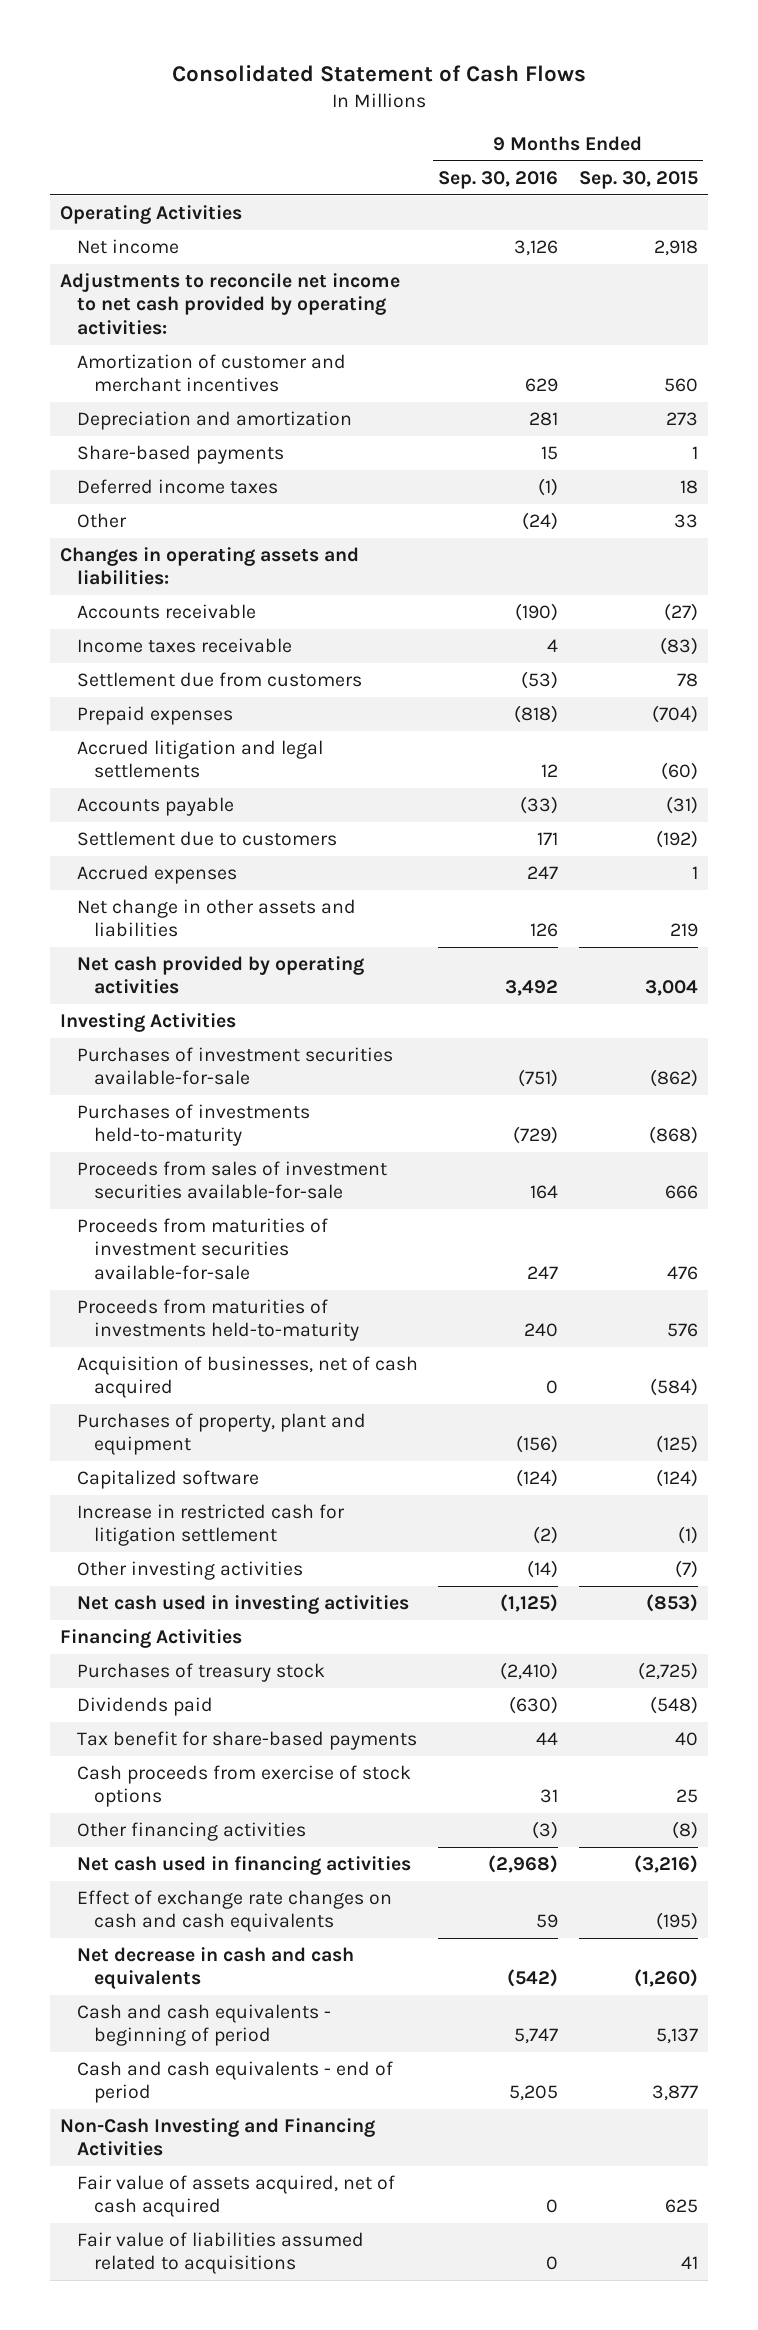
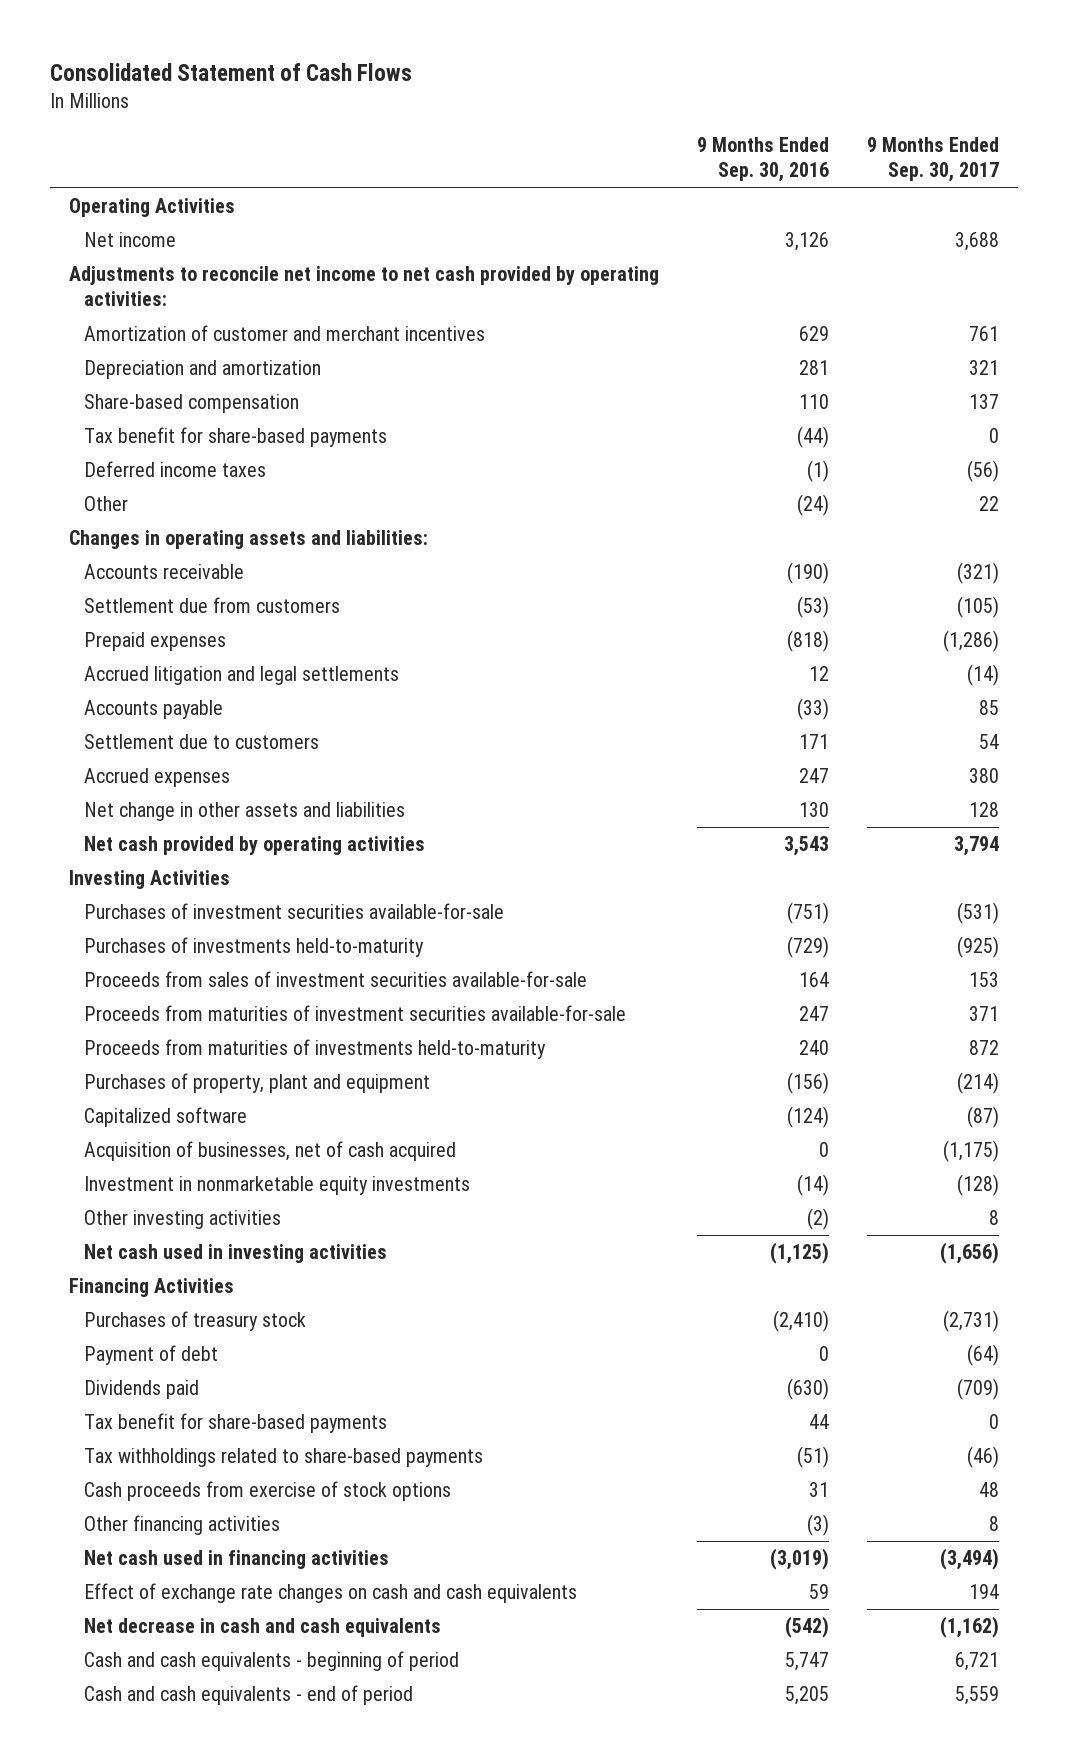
- | 9 Months Ended Sep. 30, 2016 | 9 Months Ended Sep. 30, 2015
+ | 9 Months Ended Sep. 30, 2016 | 9 Months Ended Sep. 30, 2017
- Share-based payments | 15 | 1
+ Share-based compensation | 110 | 137
+ Tax benefit for share-based payments | (44) | 0
- Income taxes receivable | 4 | (83)
- Net change in other assets and liabilities | 126 | 219
- Net cash provided by operating activities | 3,492 | 3,004
+ Net change in other assets and liabilities | 130 | 128
+ Net cash provided by operating activities | 3,543 | 3,794
- Increase in restricted cash for litigation settlement | (2) | (1)
- Other investing activities | (14) | (7)
moved down: Acquisition of businesses, net of cash acquired | 0 | (1,175)
+ Investment in nonmarketable equity investments | (14) | (128)
+ Other investing activities | (2) | 8
+ Payment of debt | 0 | (64)
+ Tax withholdings related to share-based payments | (51) | (46)
- Net cash used in financing activities | (2,968) | (3,216)
+ Net cash used in financing activities | (3,019) | (3,494)
- Non-Cash Investing and Financing Activities
- Fair value of assets acquired, net of cash acquired | 0 | 625
- Fair value of liabilities assumed related to acquisitions | 0 | 41

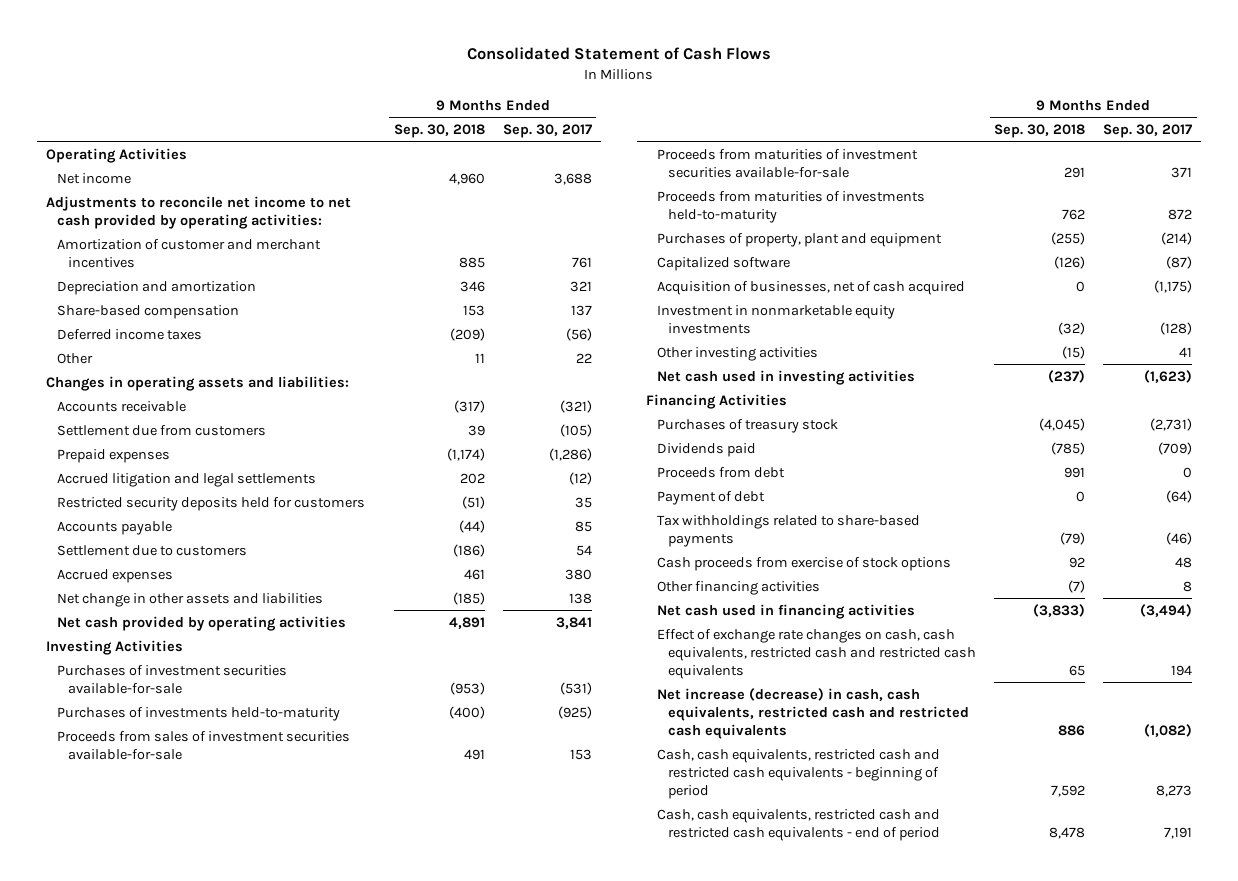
- | 9 Months Ended Sep. 30, 2016 | 9 Months Ended Sep. 30, 2017
+ | 9 Months Ended Sep. 30, 2018 | 9 Months Ended Sep. 30, 2017
- Tax benefit for share-based payments | (44) | 0
- Accrued litigation and legal settlements | 12 | (14)
+ Accrued litigation and legal settlements | 202 | (12)
+ Restricted security deposits held for customers | (51) | 35
- Net change in other assets and liabilities | 130 | 128
- Net cash provided by operating activities | 3,543 | 3,794
+ Net change in other assets and liabilities | (185) | 138
+ Net cash provided by operating activities | 4,891 | 3,841
- Other investing activities | (2) | 8
- Net cash used in investing activities | (1,125) | (1,656)
+ Other investing activities | (15) | 41
+ Net cash used in investing activities | (237) | (1,623)
- Tax benefit for share-based payments | 44 | 0
+ Proceeds from debt | 991 | 0
moved down: Payment of debt | 0 | (64)
- Effect of exchange rate changes on cash and cash equivalents | 59 | 194
- Net decrease in cash and cash equivalents | (542) | (1,162)
- Cash and cash equivalents - beginning of period | 5,747 | 6,721
- Cash and cash equivalents - end of period | 5,205 | 5,559
+ Effect of exchange rate changes on cash, cash equivalents, restricted cash and restricted cash equivalents | 65 | 194
+ Net increase (decrease) in cash, cash equivalents, restricted cash and restricted cash equivalents | 886 | (1,082)
+ Cash, cash equivalents, restricted cash and restricted cash equivalents - beginning of period | 7,592 | 8,273
+ Cash, cash equivalents, restricted cash and restricted cash equivalents - end of period | 8,478 | 7,191

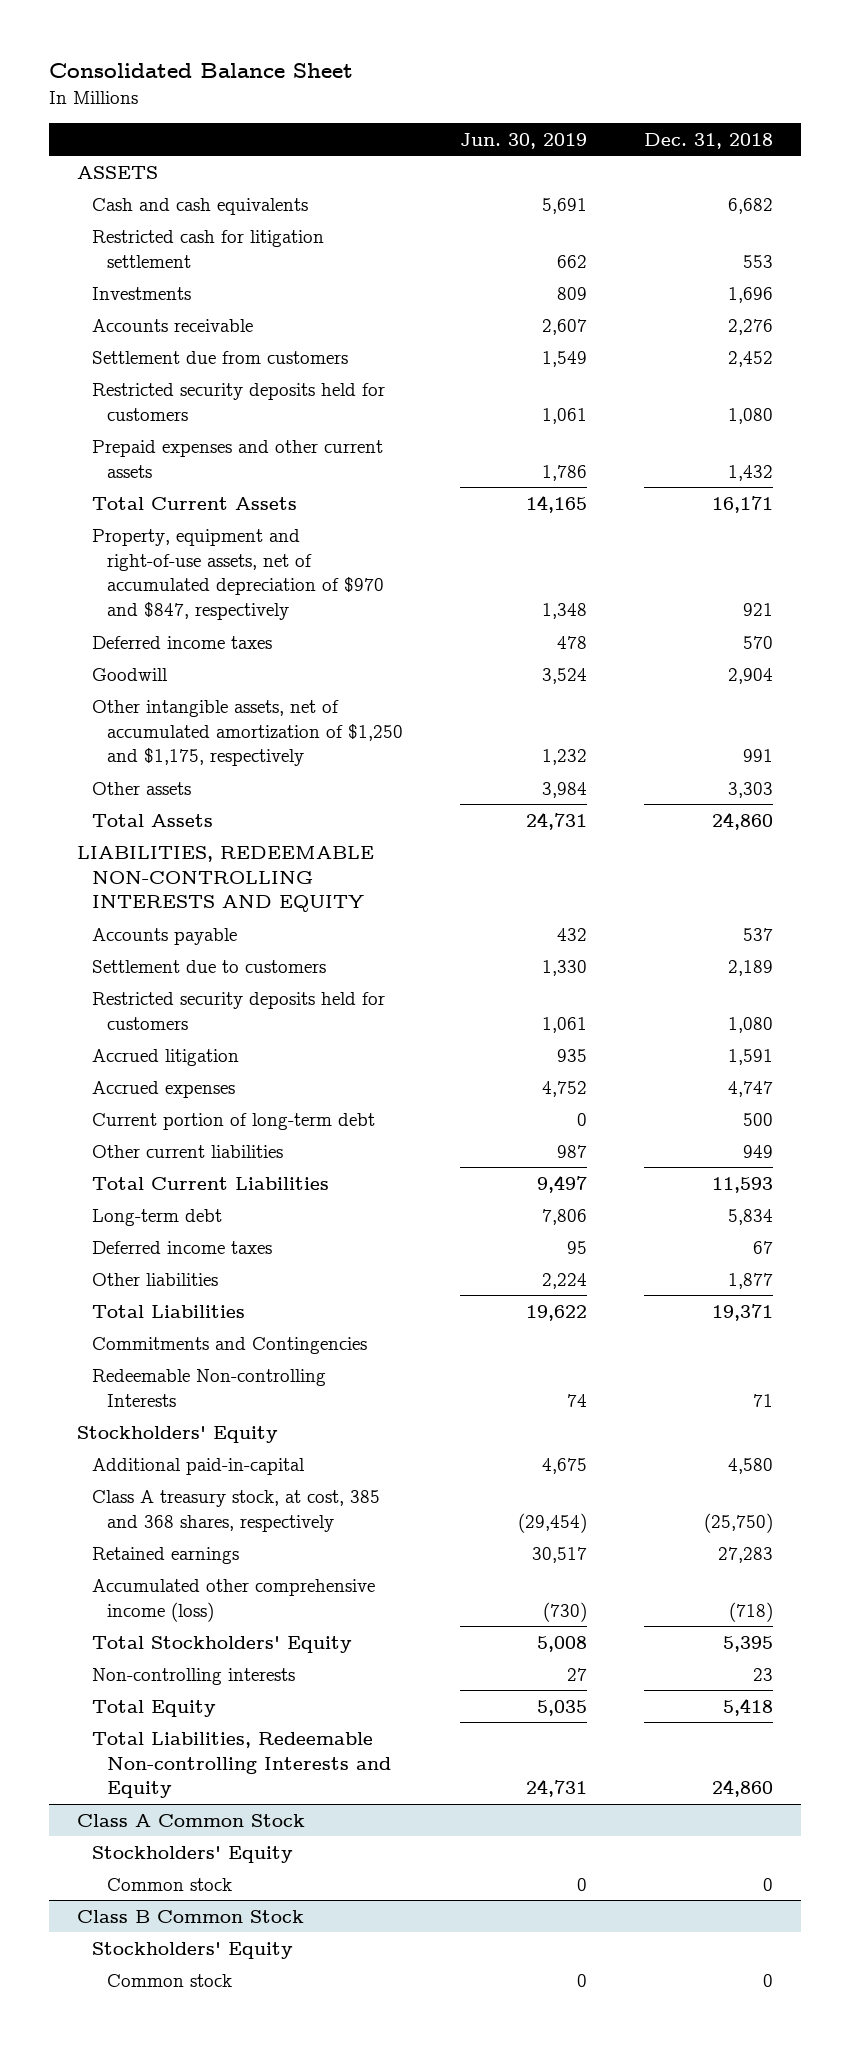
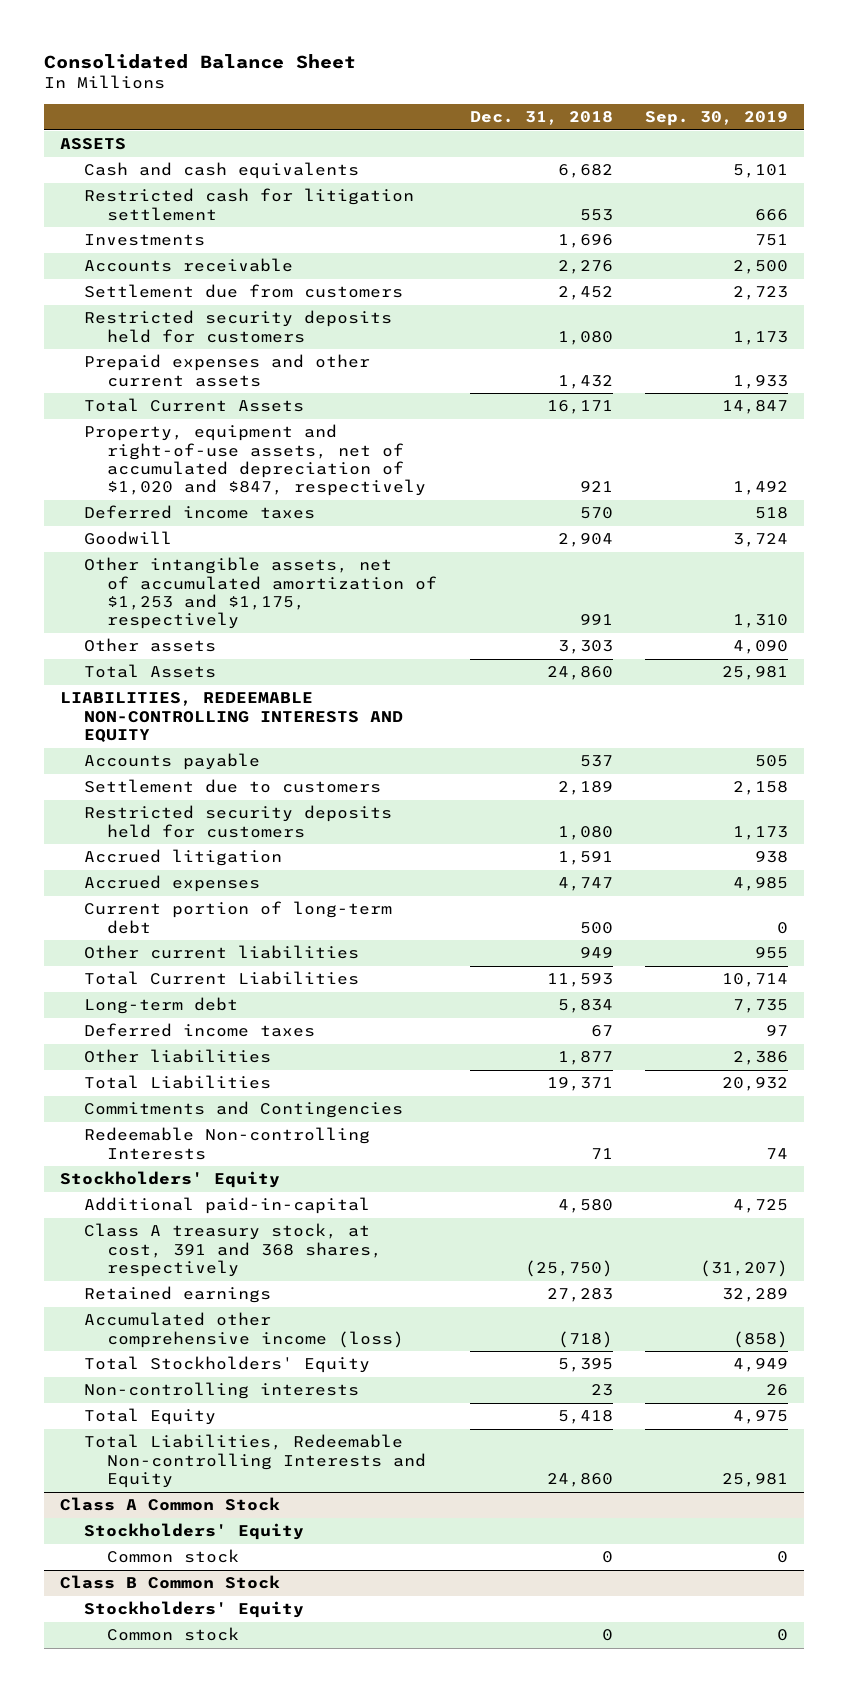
- | Jun. 30, 2019 | Dec. 31, 2018
+ | Dec. 31, 2018 | Sep. 30, 2019
- Property, equipment and right-of-use assets, net of accumulated depreciation of $970 and $847, respectively | 1,348 | 921
+ Property, equipment and right-of-use assets, net of accumulated depreciation of $1,020 and $847, respectively | 921 | 1,492
- Other intangible assets, net of accumulated amortization of $1,250 and $1,175, respectively | 1,232 | 991
+ Other intangible assets, net of accumulated amortization of $1,253 and $1,175, respectively | 991 | 1,310
- Class A treasury stock, at cost, 385 and 368 shares, respectively | (29,454) | (25,750)
+ Class A treasury stock, at cost, 391 and 368 shares, respectively | (25,750) | (31,207)

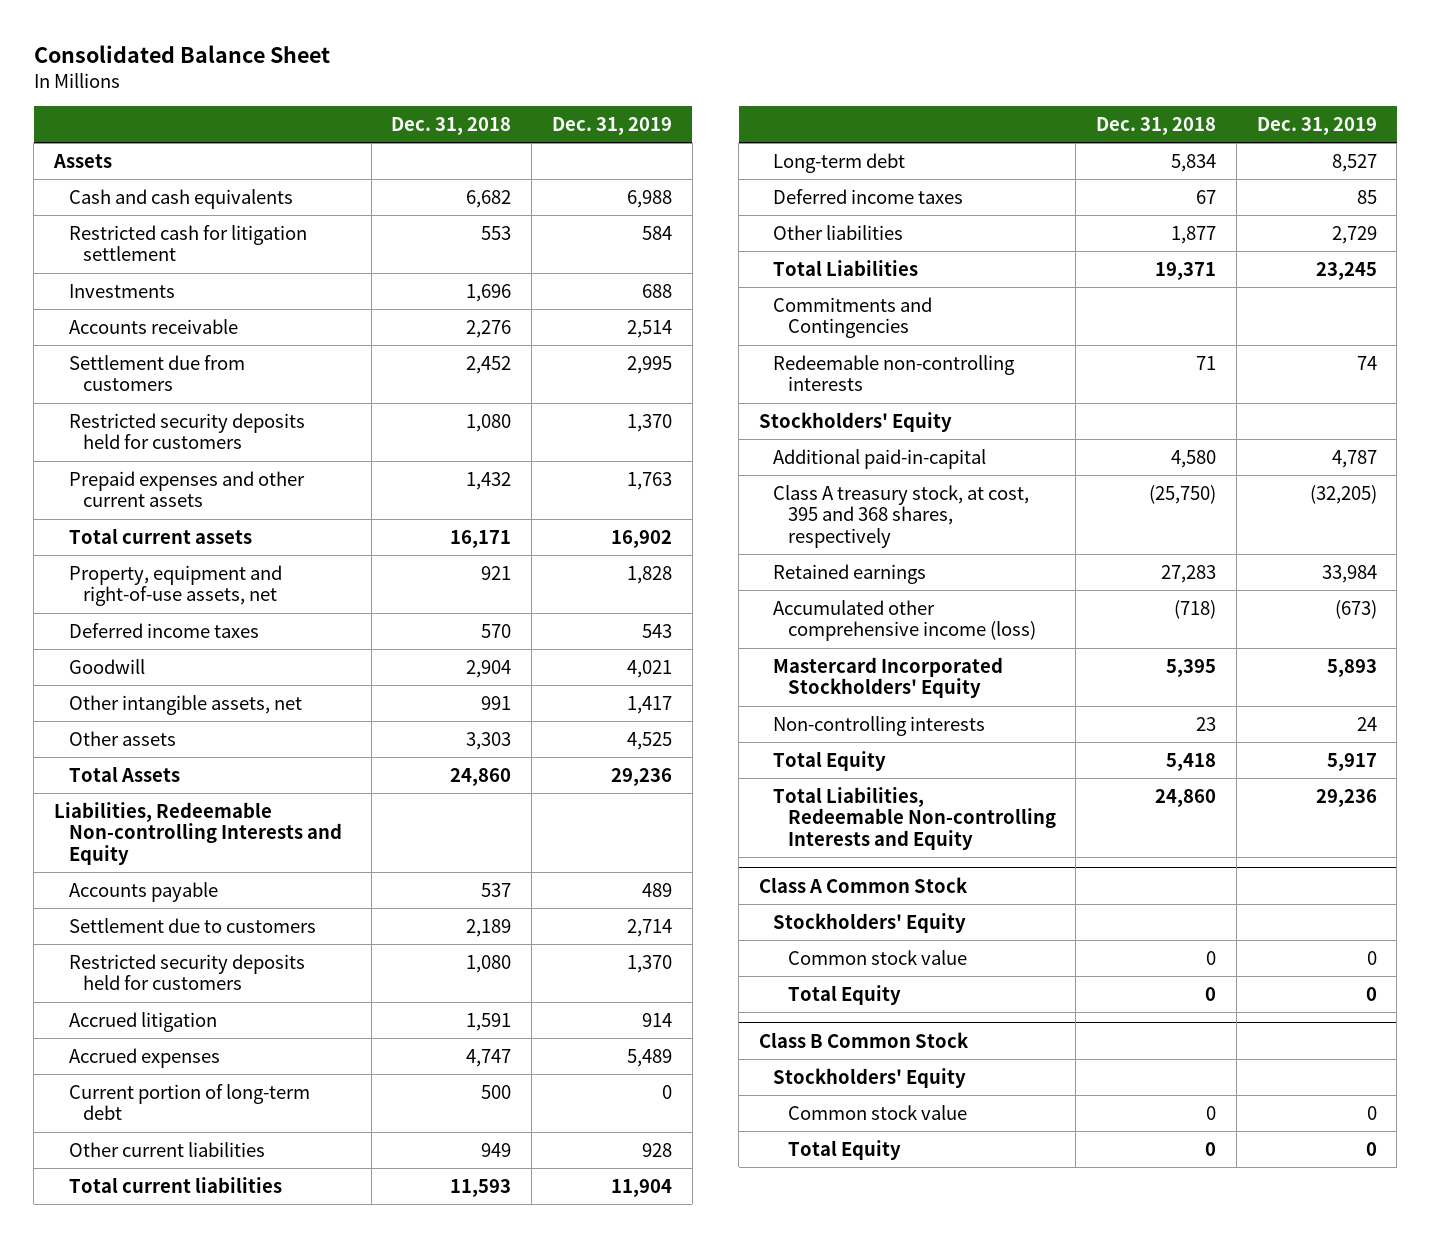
- | Dec. 31, 2018 | Sep. 30, 2019
+ | Dec. 31, 2018 | Dec. 31, 2019
- ASSETS
+ Assets
- Total Current Assets | 16,171 | 14,847
- Property, equipment and right-of-use assets, net of accumulated depreciation of $1,020 and $847, respectively | 921 | 1,492
+ Total current assets | 16,171 | 16,902
+ Property, equipment and right-of-use assets, net | 921 | 1,828
- Other intangible assets, net of accumulated amortization of $1,253 and $1,175, respectively | 991 | 1,310
+ Other intangible assets, net | 991 | 1,417
- LIABILITIES, REDEEMABLE NON-CONTROLLING INTERESTS AND EQUITY
+ Liabilities, Redeemable Non-controlling Interests and Equity
- Total Current Liabilities | 11,593 | 10,714
+ Total current liabilities | 11,593 | 11,904
- Redeemable Non-controlling Interests | 71 | 74
+ Redeemable non-controlling interests | 71 | 74
- Class A treasury stock, at cost, 391 and 368 shares, respectively | (25,750) | (31,207)
+ Class A treasury stock, at cost, 395 and 368 shares, respectively | (25,750) | (32,205)
- Total Stockholders' Equity | 5,395 | 4,949
+ Mastercard Incorporated Stockholders' Equity | 5,395 | 5,893
@ Class A Common Stock
- Common stock | 0 | 0
+ Common stock value | 0 | 0
+ Total Equity | 0 | 0
@ Class B Common Stock
- Common stock | 0 | 0
+ Common stock value | 0 | 0
+ Total Equity | 0 | 0

